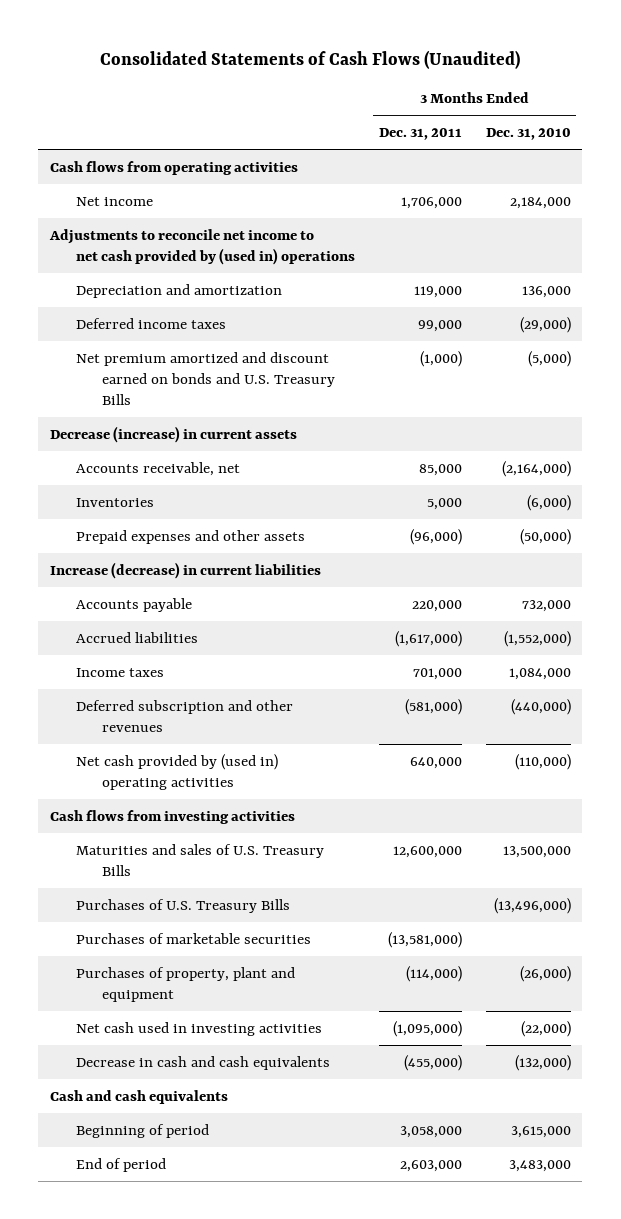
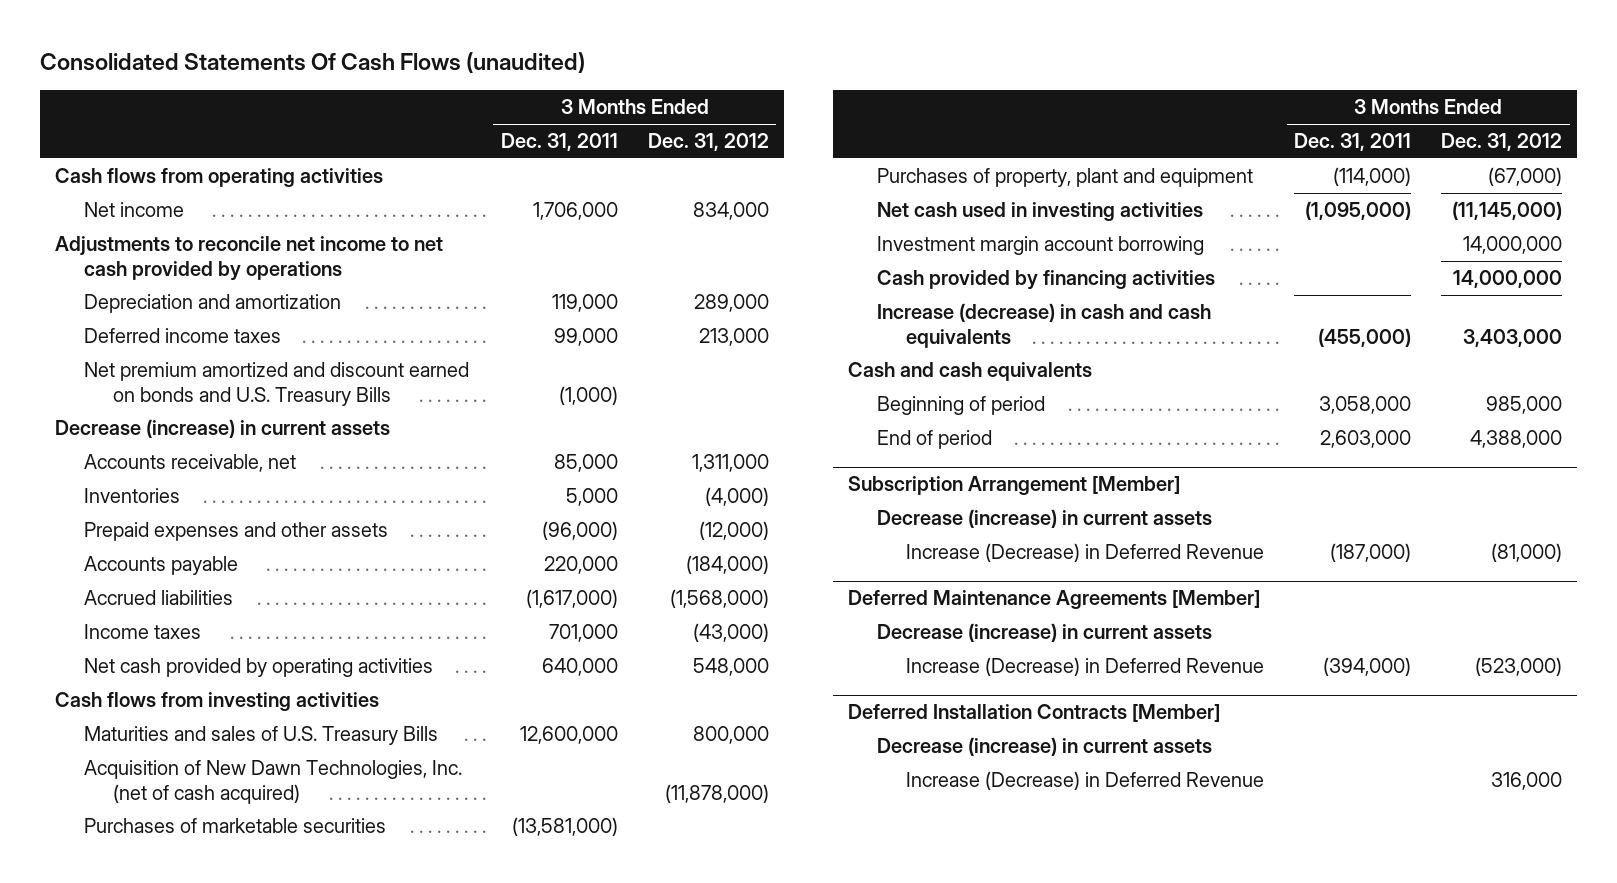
- Consolidated Statements of Cash Flows (Unaudited)
+ Consolidated Statements Of Cash Flows (unaudited)
- | 3 Months Ended Dec. 31, 2011 | 3 Months Ended Dec. 31, 2010
+ | 3 Months Ended Dec. 31, 2011 | 3 Months Ended Dec. 31, 2012
- Adjustments to reconcile net income to net cash provided by (used in) operations
+ Adjustments to reconcile net income to net cash provided by operations
- Increase (decrease) in current liabilities
- Deferred subscription and other revenues | (581,000) | (440,000)
- Net cash provided by (used in) operating activities | 640,000 | (110,000)
+ Net cash provided by operating activities | 640,000 | 548,000
- Purchases of U.S. Treasury Bills | | (13,496,000)
+ Acquisition of New Dawn Technologies, Inc. (net of cash acquired) | | (11,878,000)
- Decrease in cash and cash equivalents | (455,000) | (132,000)
+ Investment margin account borrowing | | 14,000,000
+ Cash provided by financing activities | | 14,000,000
+ Increase (decrease) in cash and cash equivalents | (455,000) | 3,403,000
+ Subscription Arrangement [Member]
+ Decrease (increase) in current assets
+ Increase (Decrease) in Deferred Revenue | (187,000) | (81,000)
+ Deferred Maintenance Agreements [Member]
+ Decrease (increase) in current assets
+ Increase (Decrease) in Deferred Revenue | (394,000) | (523,000)
+ Deferred Installation Contracts [Member]
+ Decrease (increase) in current assets
+ Increase (Decrease) in Deferred Revenue | | 316,000

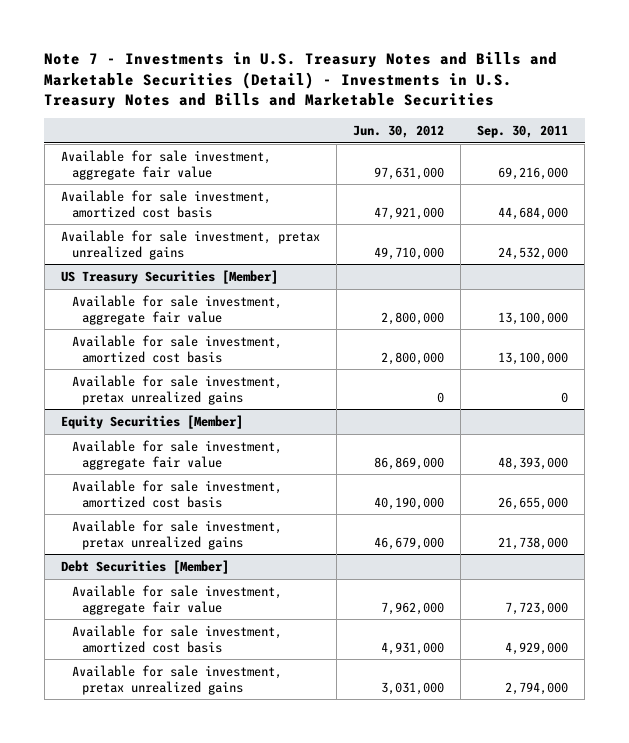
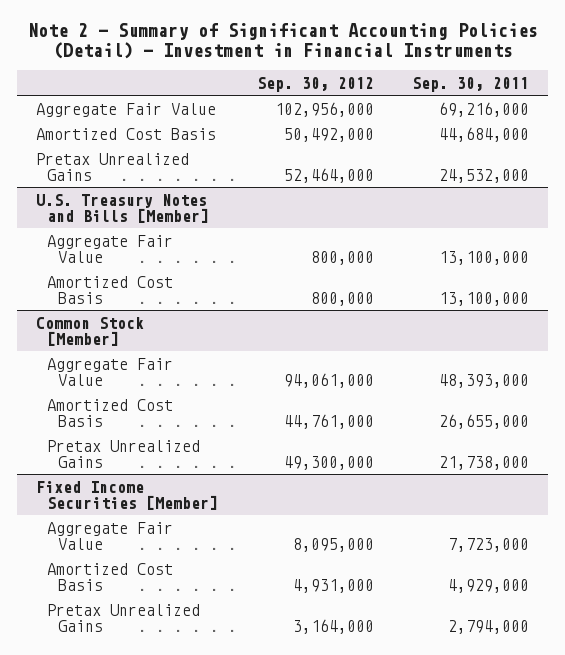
- Note 7 - Investments in U.S. Treasury Notes and Bills and Marketable Securities (Detail) - Investments in U.S. Treasury Notes and Bills and Marketable Securities
+ Note 2 - Summary of Significant Accounting Policies (Detail) - Investment in Financial Instruments
- | Jun. 30, 2012 | Sep. 30, 2011
+ | Sep. 30, 2012 | Sep. 30, 2011
- Available for sale investment, aggregate fair value | 97,631,000 | 69,216,000
- Available for sale investment, amortized cost basis | 47,921,000 | 44,684,000
- Available for sale investment, pretax unrealized gains | 49,710,000 | 24,532,000
- US Treasury Securities [Member]
- Available for sale investment, aggregate fair value | 2,800,000 | 13,100,000
- Available for sale investment, amortized cost basis | 2,800,000 | 13,100,000
- Available for sale investment, pretax unrealized gains | 0 | 0
- Equity Securities [Member]
- Available for sale investment, aggregate fair value | 86,869,000 | 48,393,000
- Available for sale investment, amortized cost basis | 40,190,000 | 26,655,000
- Available for sale investment, pretax unrealized gains | 46,679,000 | 21,738,000
- Debt Securities [Member]
- Available for sale investment, aggregate fair value | 7,962,000 | 7,723,000
- Available for sale investment, amortized cost basis | 4,931,000 | 4,929,000
- Available for sale investment, pretax unrealized gains | 3,031,000 | 2,794,000
+ Aggregate Fair Value | 102,956,000 | 69,216,000
+ Amortized Cost Basis | 50,492,000 | 44,684,000
+ Pretax Unrealized Gains | 52,464,000 | 24,532,000
+ U.S. Treasury Notes and Bills [Member]
+ Aggregate Fair Value | 800,000 | 13,100,000
+ Amortized Cost Basis | 800,000 | 13,100,000
+ Common Stock [Member]
+ Aggregate Fair Value | 94,061,000 | 48,393,000
+ Amortized Cost Basis | 44,761,000 | 26,655,000
+ Pretax Unrealized Gains | 49,300,000 | 21,738,000
+ Fixed Income Securities [Member]
+ Aggregate Fair Value | 8,095,000 | 7,723,000
+ Amortized Cost Basis | 4,931,000 | 4,929,000
+ Pretax Unrealized Gains | 3,164,000 | 2,794,000

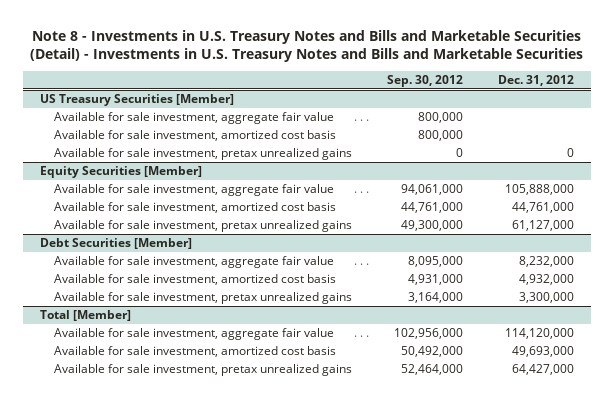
- Note 2 - Summary of Significant Accounting Policies (Detail) - Investment in Financial Instruments
+ Note 8 - Investments in U.S. Treasury Notes and Bills and Marketable Securities (Detail) - Investments in U.S. Treasury Notes and Bills and Marketable Securities
- | Sep. 30, 2012 | Sep. 30, 2011
+ | Sep. 30, 2012 | Dec. 31, 2012
- Aggregate Fair Value | 102,956,000 | 69,216,000
- Amortized Cost Basis | 50,492,000 | 44,684,000
- Pretax Unrealized Gains | 52,464,000 | 24,532,000
- U.S. Treasury Notes and Bills [Member]
- Aggregate Fair Value | 800,000 | 13,100,000
- Amortized Cost Basis | 800,000 | 13,100,000
- Common Stock [Member]
- Aggregate Fair Value | 94,061,000 | 48,393,000
- Amortized Cost Basis | 44,761,000 | 26,655,000
- Pretax Unrealized Gains | 49,300,000 | 21,738,000
- Fixed Income Securities [Member]
- Aggregate Fair Value | 8,095,000 | 7,723,000
- Amortized Cost Basis | 4,931,000 | 4,929,000
- Pretax Unrealized Gains | 3,164,000 | 2,794,000
+ US Treasury Securities [Member]
+ Available for sale investment, aggregate fair value | 800,000 |
+ Available for sale investment, amortized cost basis | 800,000 |
+ Available for sale investment, pretax unrealized gains | 0 | 0
+ Equity Securities [Member]
+ Available for sale investment, aggregate fair value | 94,061,000 | 105,888,000
+ Available for sale investment, amortized cost basis | 44,761,000 | 44,761,000
+ Available for sale investment, pretax unrealized gains | 49,300,000 | 61,127,000
+ Debt Securities [Member]
+ Available for sale investment, aggregate fair value | 8,095,000 | 8,232,000
+ Available for sale investment, amortized cost basis | 4,931,000 | 4,932,000
+ Available for sale investment, pretax unrealized gains | 3,164,000 | 3,300,000
+ Total [Member]
+ Available for sale investment, aggregate fair value | 102,956,000 | 114,120,000
+ Available for sale investment, amortized cost basis | 50,492,000 | 49,693,000
+ Available for sale investment, pretax unrealized gains | 52,464,000 | 64,427,000

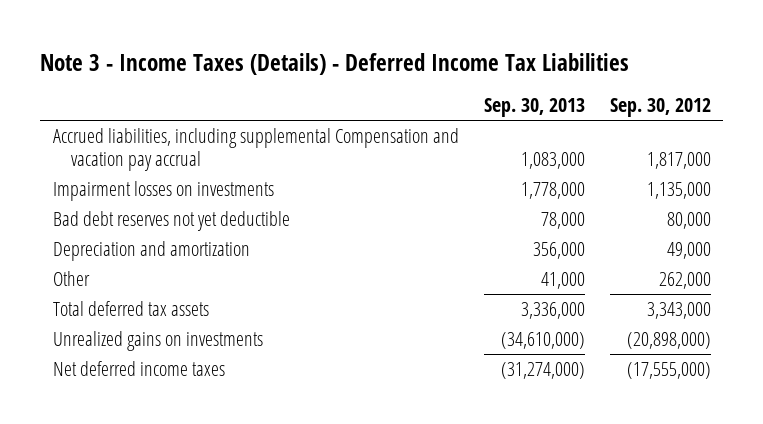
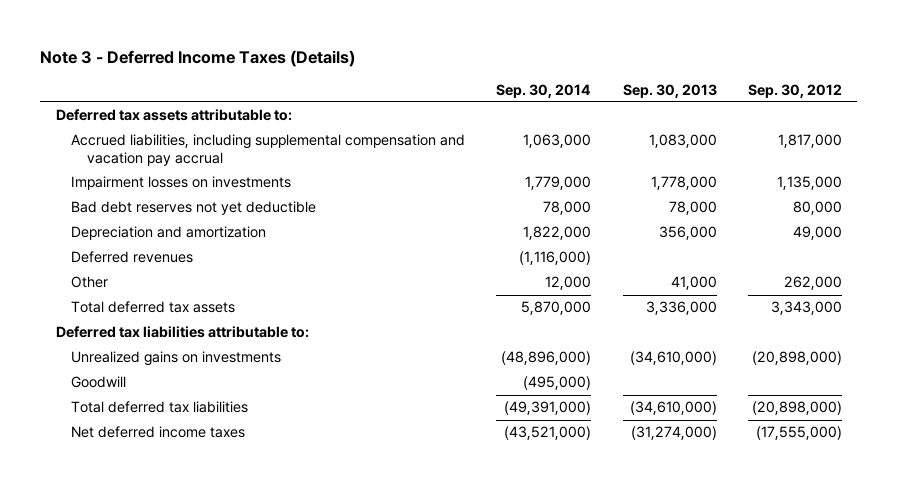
- Note 3 - Income Taxes (Details) - Deferred Income Tax Liabilities
+ Note 3 - Deferred Income Taxes (Details)
- | Sep. 30, 2013 | Sep. 30, 2012
+ | Sep. 30, 2014 | Sep. 30, 2013 | Sep. 30, 2012
- Accrued liabilities, including supplemental Compensation and vacation pay accrual | 1,083,000 | 1,817,000
+ Deferred tax assets attributable to:
+ Accrued liabilities, including supplemental compensation and vacation pay accrual | 1,063,000 | 1,083,000 | 1,817,000
+ Deferred revenues | (1,116,000) | |
+ Deferred tax liabilities attributable to:
+ Goodwill | (495,000) | |
+ Total deferred tax liabilities | (49,391,000) | (34,610,000) | (20,898,000)

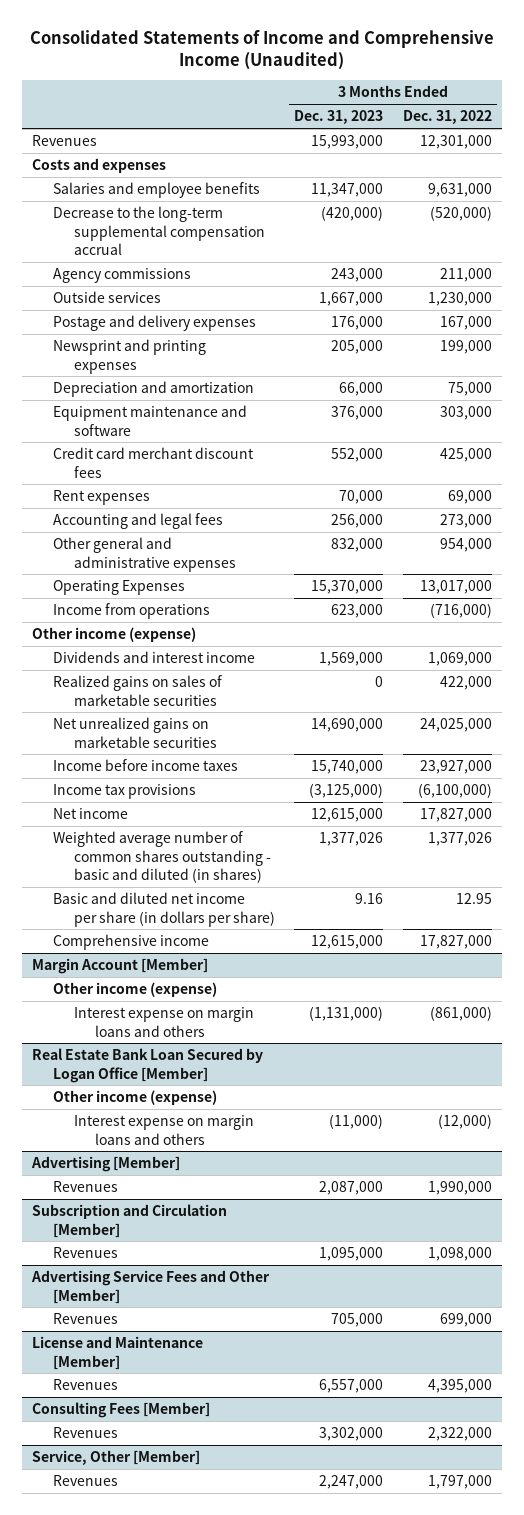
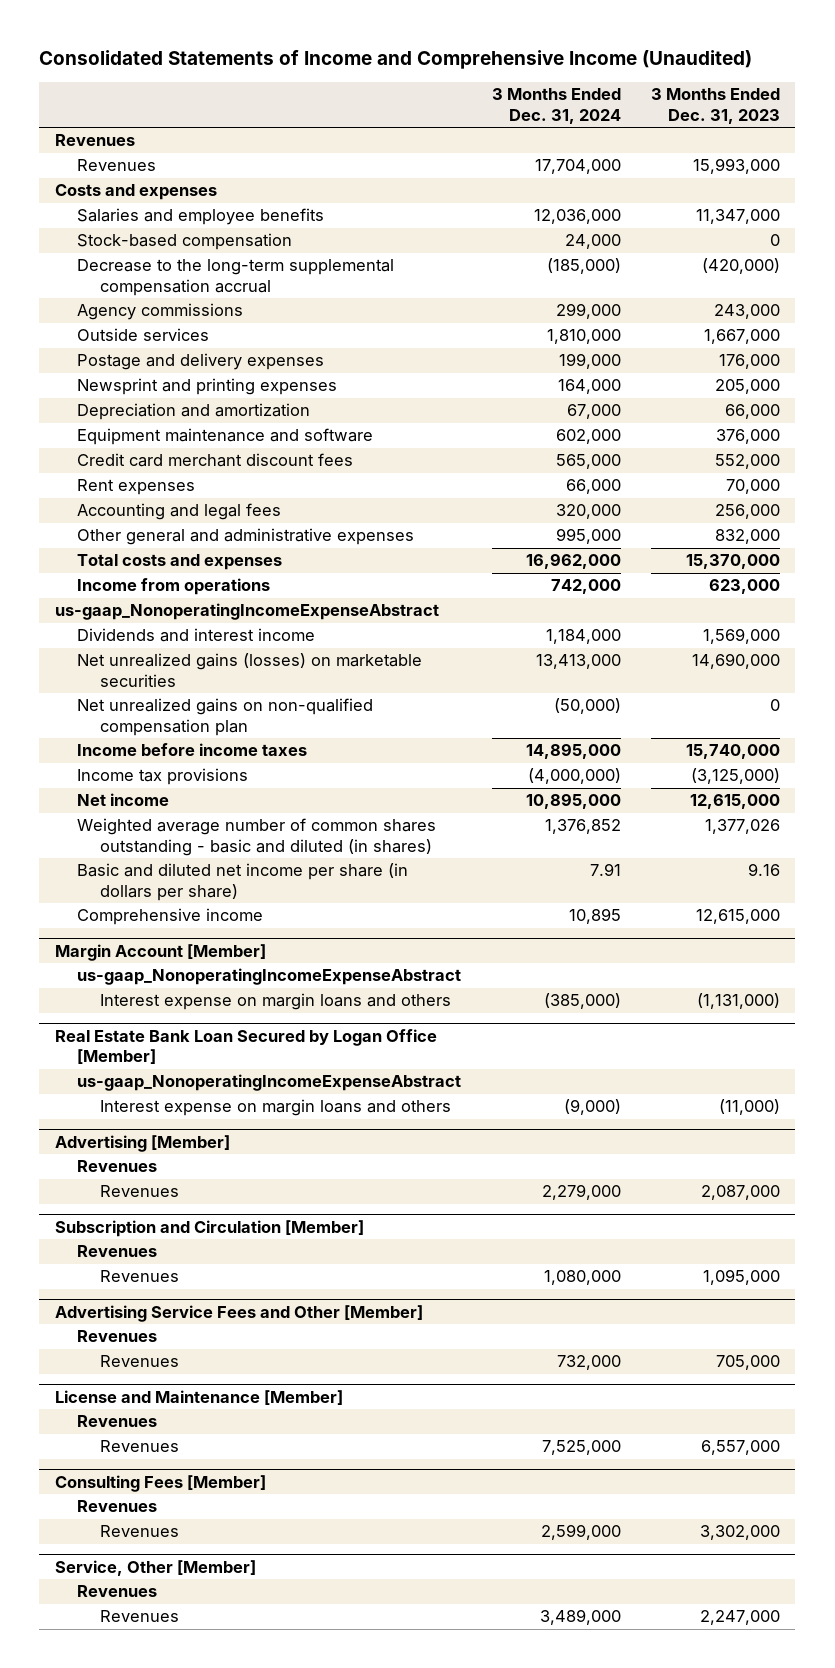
- | 3 Months Ended Dec. 31, 2023 | 3 Months Ended Dec. 31, 2022
+ | 3 Months Ended Dec. 31, 2024 | 3 Months Ended Dec. 31, 2023
+ Revenues
+ Stock-based compensation | 24,000 | 0
- Operating Expenses | 15,370,000 | 13,017,000
+ Total costs and expenses | 16,962,000 | 15,370,000
- Other income (expense)
+ us-gaap_NonoperatingIncomeExpenseAbstract
- Realized gains on sales of marketable securities | 0 | 422,000
- Net unrealized gains on marketable securities | 14,690,000 | 24,025,000
+ Net unrealized gains (losses) on marketable securities | 13,413,000 | 14,690,000
+ Net unrealized gains on non-qualified compensation plan | (50,000) | 0
@ Margin Account [Member]
- Other income (expense)
+ us-gaap_NonoperatingIncomeExpenseAbstract
@ Real Estate Bank Loan Secured by Logan Office [Member]
- Other income (expense)
+ us-gaap_NonoperatingIncomeExpenseAbstract
@ Advertising [Member]
+ Revenues
@ Subscription and Circulation [Member]
+ Revenues
@ Advertising Service Fees and Other [Member]
+ Revenues
@ License and Maintenance [Member]
+ Revenues
@ Consulting Fees [Member]
+ Revenues
@ Service, Other [Member]
+ Revenues

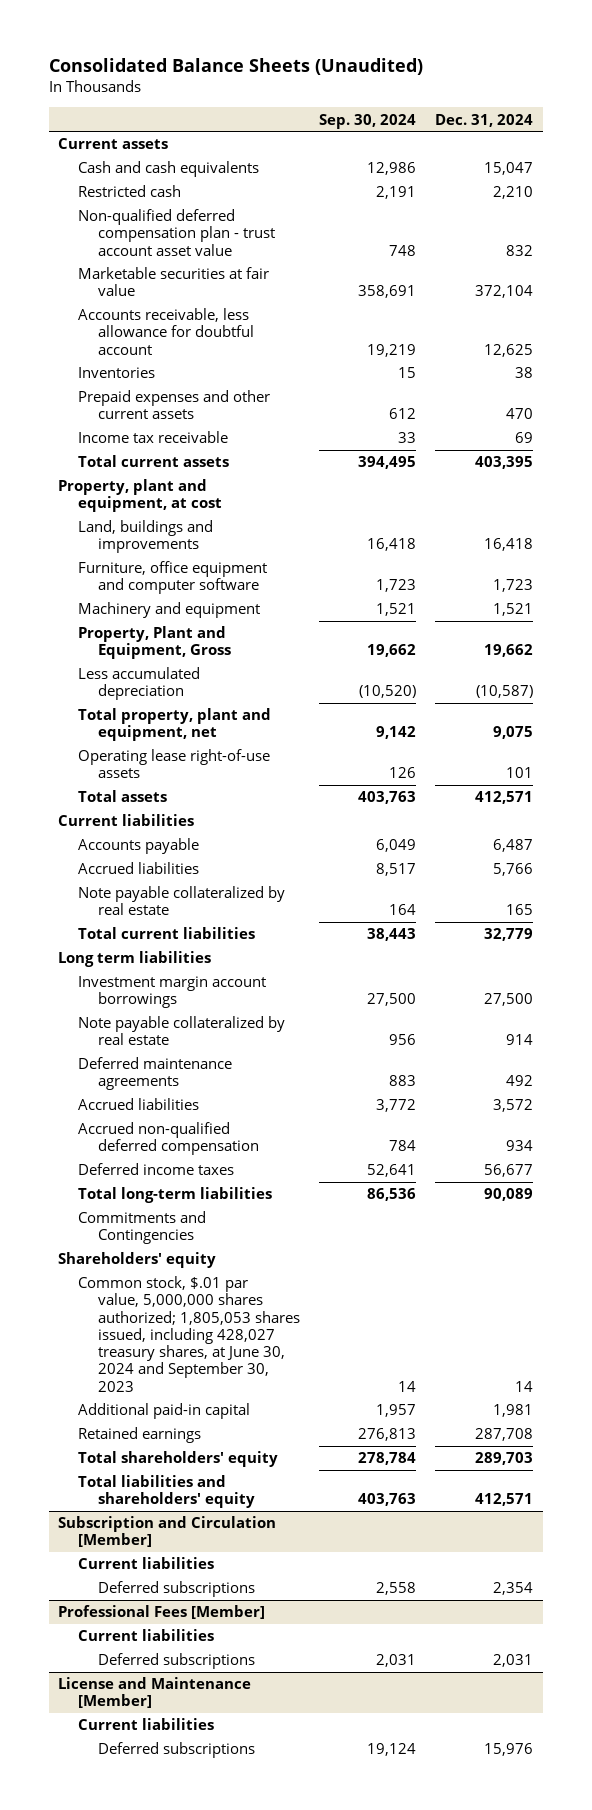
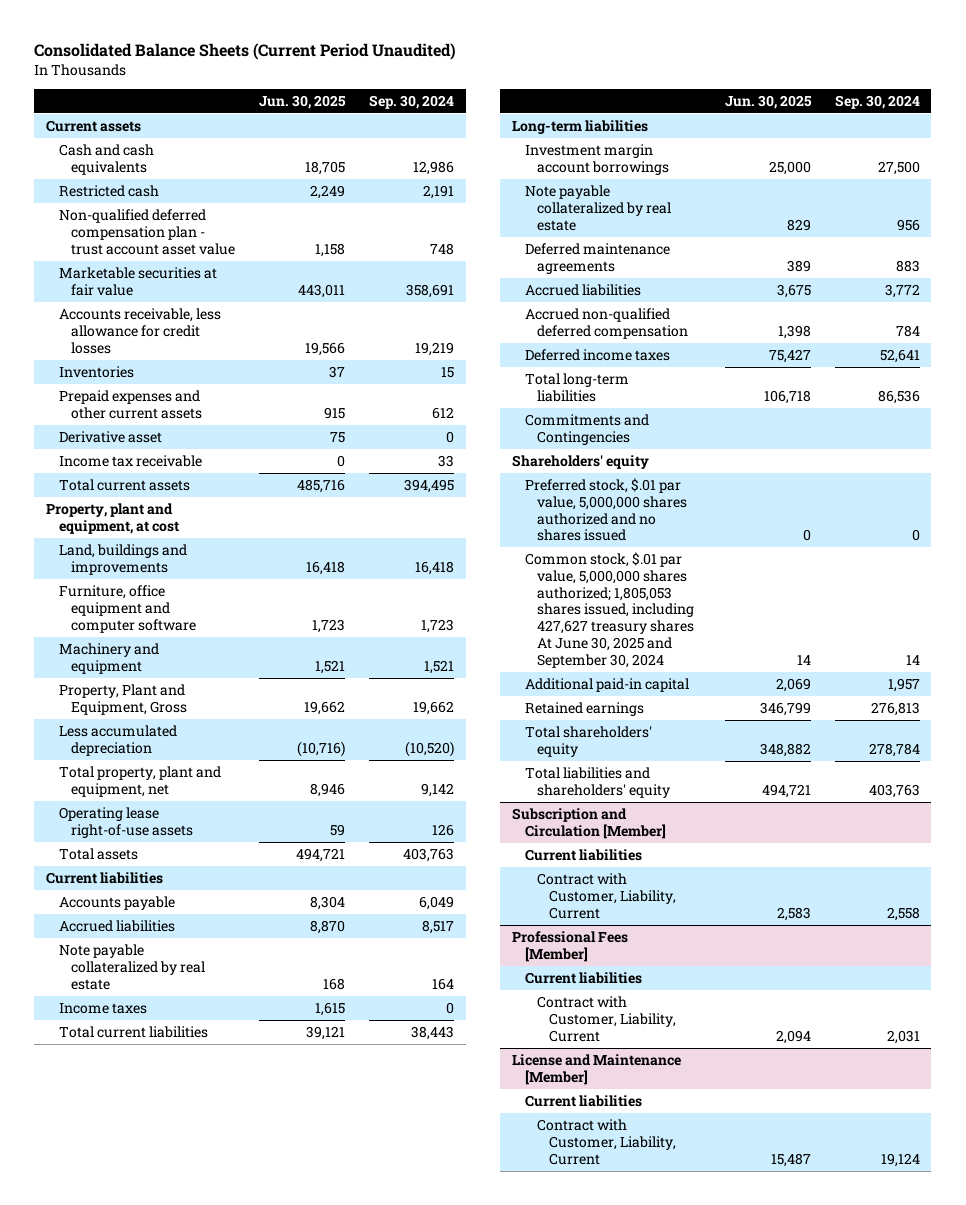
- Consolidated Balance Sheets (Unaudited)
+ Consolidated Balance Sheets (Current Period Unaudited)
- | Sep. 30, 2024 | Dec. 31, 2024
+ | Jun. 30, 2025 | Sep. 30, 2024
- Accounts receivable, less allowance for doubtful account | 19,219 | 12,625
+ Accounts receivable, less allowance for credit losses | 19,566 | 19,219
+ Derivative asset | 75 | 0
+ Income taxes | 1,615 | 0
- Long term liabilities
+ Long-term liabilities
- Common stock, $.01 par value, 5,000,000 shares authorized; 1,805,053 shares issued, including 428,027 treasury shares, at June 30, 2024 and September 30, 2023 | 14 | 14
+ Preferred stock, $.01 par value, 5,000,000 shares authorized and no shares issued | 0 | 0
+ Common stock, $.01 par value, 5,000,000 shares authorized; 1,805,053 shares issued, including 427,627 treasury shares At June 30, 2025 and September 30, 2024 | 14 | 14
@ Subscription and Circulation [Member]
- Deferred subscriptions | 2,558 | 2,354
+ Contract with Customer, Liability, Current | 2,583 | 2,558
@ Professional Fees [Member]
- Deferred subscriptions | 2,031 | 2,031
+ Contract with Customer, Liability, Current | 2,094 | 2,031
@ License and Maintenance [Member]
- Deferred subscriptions | 19,124 | 15,976
+ Contract with Customer, Liability, Current | 15,487 | 19,124

